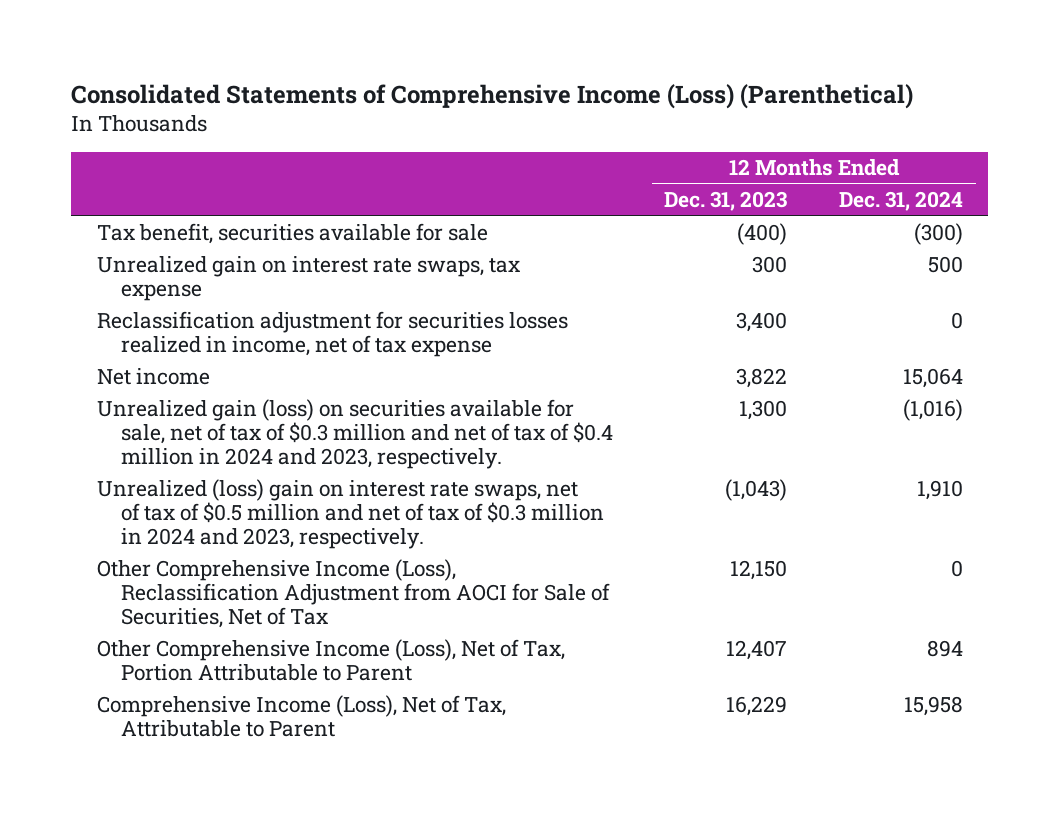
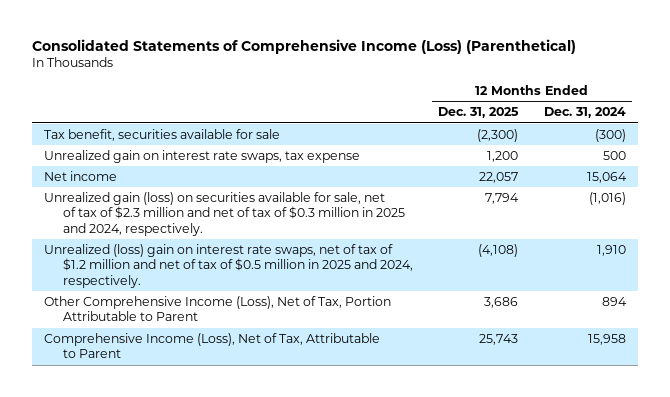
- | 12 Months Ended Dec. 31, 2023 | 12 Months Ended Dec. 31, 2024
+ | 12 Months Ended Dec. 31, 2025 | 12 Months Ended Dec. 31, 2024
- Reclassification adjustment for securities losses realized in income, net of tax expense | 3,400 | 0
- Unrealized gain (loss) on securities available for sale, net of tax of $0.3 million and net of tax of $0.4 million in 2024 and 2023, respectively. | 1,300 | (1,016)
- Unrealized (loss) gain on interest rate swaps, net of tax of $0.5 million and net of tax of $0.3 million in 2024 and 2023, respectively. | (1,043) | 1,910
- Other Comprehensive Income (Loss), Reclassification Adjustment from AOCI for Sale of Securities, Net of Tax | 12,150 | 0
+ Unrealized gain (loss) on securities available for sale, net of tax of $2.3 million and net of tax of $0.3 million in 2025 and 2024, respectively. | 7,794 | (1,016)
+ Unrealized (loss) gain on interest rate swaps, net of tax of $1.2 million and net of tax of $0.5 million in 2025 and 2024, respectively. | (4,108) | 1,910

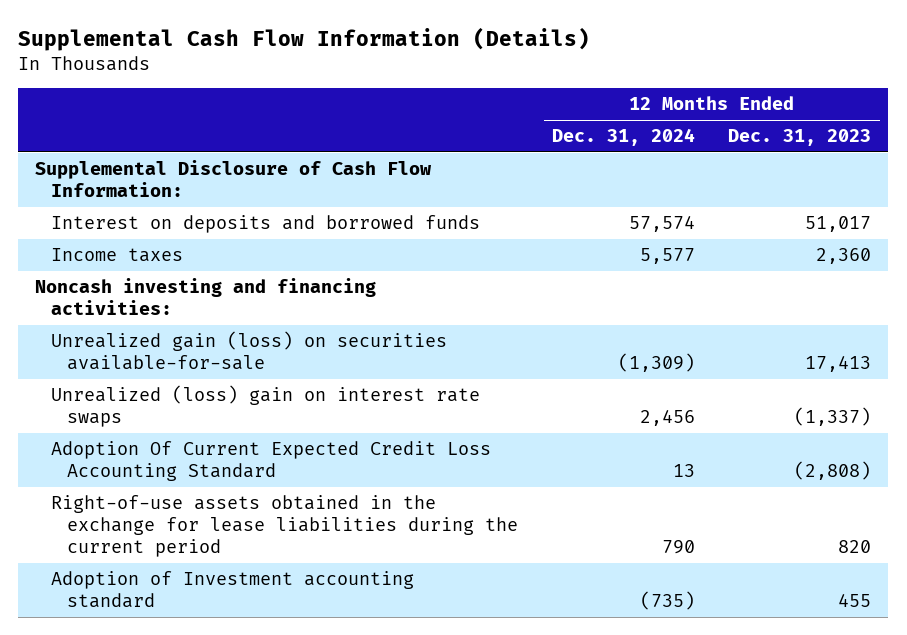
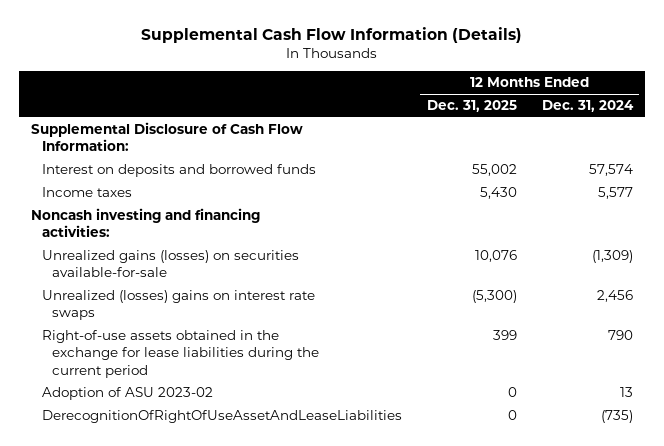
- | 12 Months Ended Dec. 31, 2024 | 12 Months Ended Dec. 31, 2023
+ | 12 Months Ended Dec. 31, 2025 | 12 Months Ended Dec. 31, 2024
- Unrealized gain (loss) on securities available-for-sale | (1,309) | 17,413
- Unrealized (loss) gain on interest rate swaps | 2,456 | (1,337)
- Adoption Of Current Expected Credit Loss Accounting Standard | 13 | (2,808)
+ Unrealized gains (losses) on securities available-for-sale | 10,076 | (1,309)
+ Unrealized (losses) gains on interest rate swaps | (5,300) | 2,456
- Adoption of Investment accounting standard | (735) | 455
+ Adoption of ASU 2023-02 | 0 | 13
+ DerecognitionOfRightOfUseAssetAndLeaseLiabilities | 0 | (735)

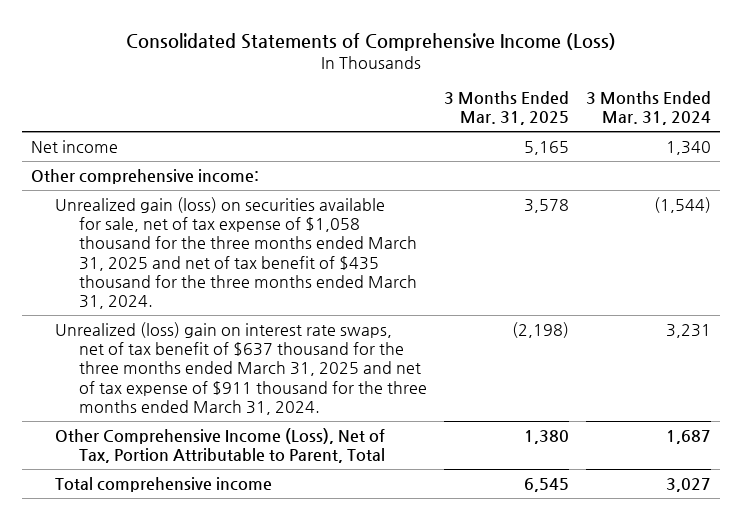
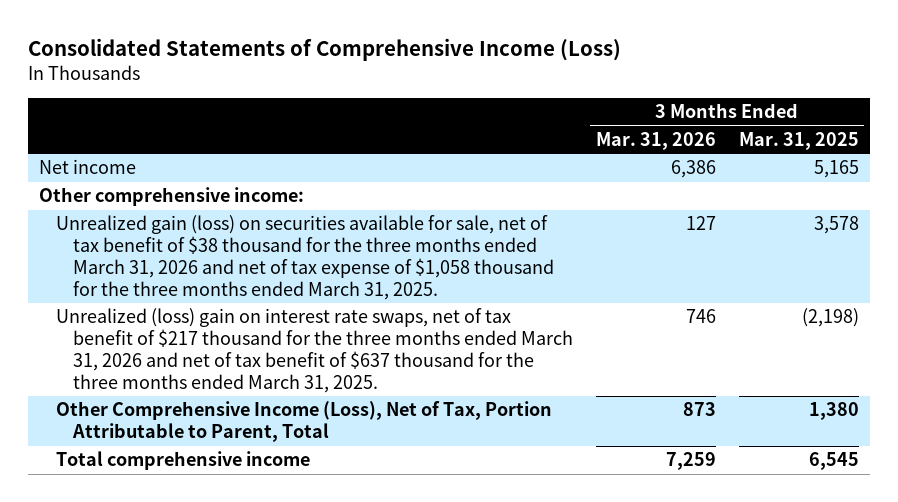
- | 3 Months Ended Mar. 31, 2025 | 3 Months Ended Mar. 31, 2024
+ | 3 Months Ended Mar. 31, 2026 | 3 Months Ended Mar. 31, 2025
- Unrealized gain (loss) on securities available for sale, net of tax expense of $1,058 thousand for the three months ended March 31, 2025 and net of tax benefit of $435 thousand for the three months ended March 31, 2024. | 3,578 | (1,544)
- Unrealized (loss) gain on interest rate swaps, net of tax benefit of $637 thousand for the three months ended March 31, 2025 and net of tax expense of $911 thousand for the three months ended March 31, 2024. | (2,198) | 3,231
+ Unrealized gain (loss) on securities available for sale, net of tax benefit of $38 thousand for the three months ended March 31, 2026 and net of tax expense of $1,058 thousand for the three months ended March 31, 2025. | 127 | 3,578
+ Unrealized (loss) gain on interest rate swaps, net of tax benefit of $217 thousand for the three months ended March 31, 2026 and net of tax benefit of $637 thousand for the three months ended March 31, 2025. | 746 | (2,198)

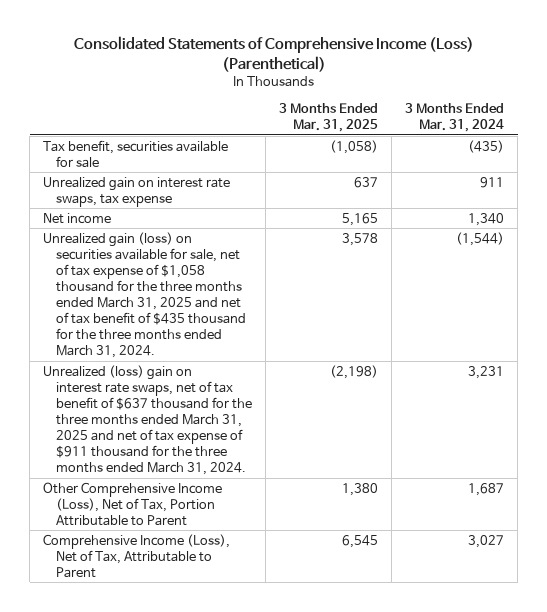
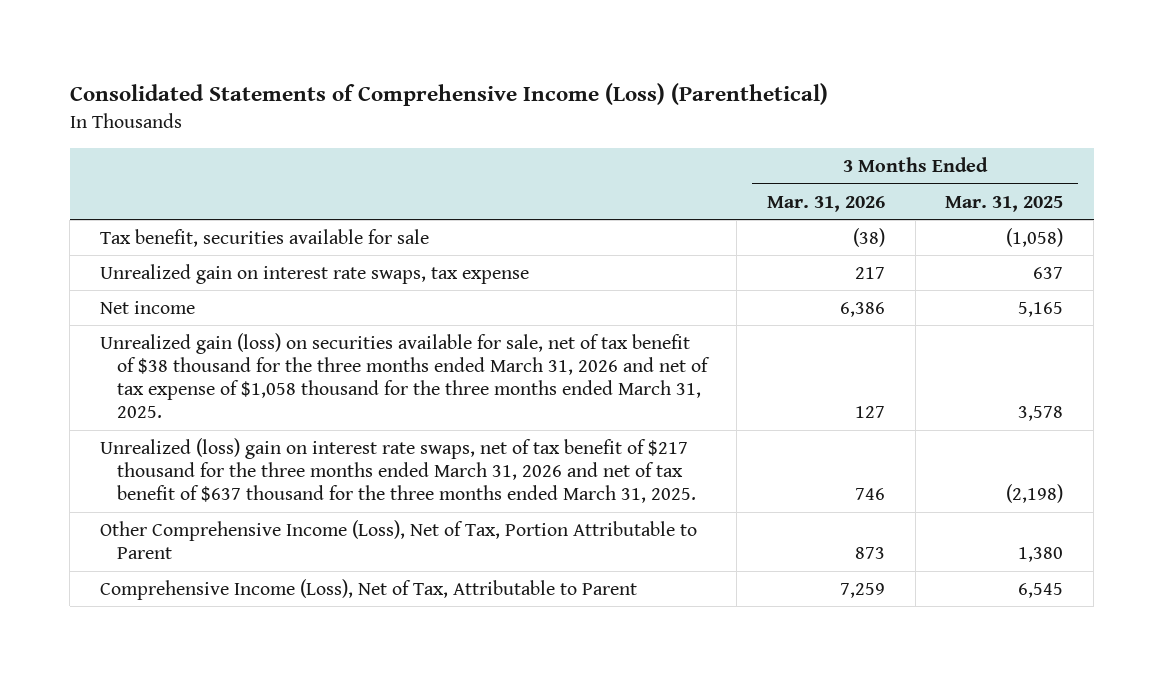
- | 3 Months Ended Mar. 31, 2025 | 3 Months Ended Mar. 31, 2024
+ | 3 Months Ended Mar. 31, 2026 | 3 Months Ended Mar. 31, 2025
- Unrealized gain (loss) on securities available for sale, net of tax expense of $1,058 thousand for the three months ended March 31, 2025 and net of tax benefit of $435 thousand for the three months ended March 31, 2024. | 3,578 | (1,544)
- Unrealized (loss) gain on interest rate swaps, net of tax benefit of $637 thousand for the three months ended March 31, 2025 and net of tax expense of $911 thousand for the three months ended March 31, 2024. | (2,198) | 3,231
+ Unrealized gain (loss) on securities available for sale, net of tax benefit of $38 thousand for the three months ended March 31, 2026 and net of tax expense of $1,058 thousand for the three months ended March 31, 2025. | 127 | 3,578
+ Unrealized (loss) gain on interest rate swaps, net of tax benefit of $217 thousand for the three months ended March 31, 2026 and net of tax benefit of $637 thousand for the three months ended March 31, 2025. | 746 | (2,198)

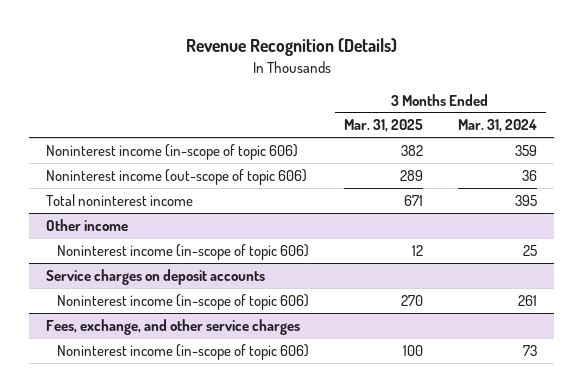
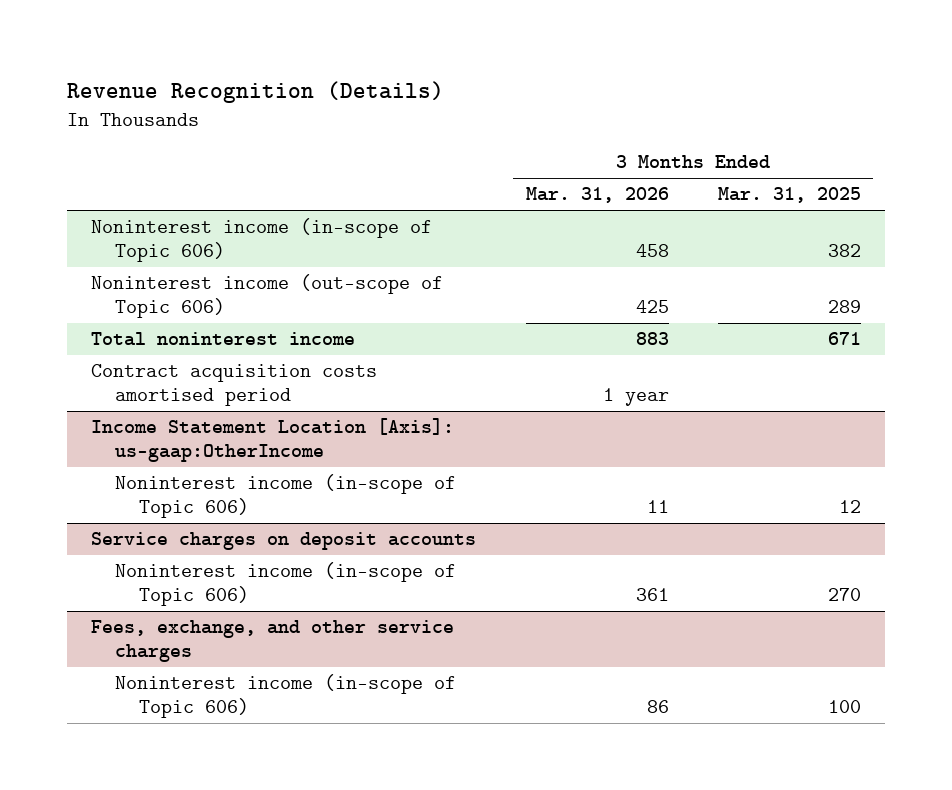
- | 3 Months Ended Mar. 31, 2025 | 3 Months Ended Mar. 31, 2024
+ | 3 Months Ended Mar. 31, 2026 | 3 Months Ended Mar. 31, 2025
- Noninterest income (in-scope of topic 606) | 382 | 359
- Noninterest income (out-scope of topic 606) | 289 | 36
+ Noninterest income (in-scope of Topic 606) | 458 | 382
+ Noninterest income (out-scope of Topic 606) | 425 | 289
- Other income
- Noninterest income (in-scope of topic 606) | 12 | 25
+ Contract acquisition costs amortised period | 1 year |
+ Income Statement Location [Axis]: us-gaap:OtherIncome
+ Noninterest income (in-scope of Topic 606) | 11 | 12
@ Service charges on deposit accounts
- Noninterest income (in-scope of topic 606) | 270 | 261
+ Noninterest income (in-scope of Topic 606) | 361 | 270
@ Fees, exchange, and other service charges
- Noninterest income (in-scope of topic 606) | 100 | 73
+ Noninterest income (in-scope of Topic 606) | 86 | 100

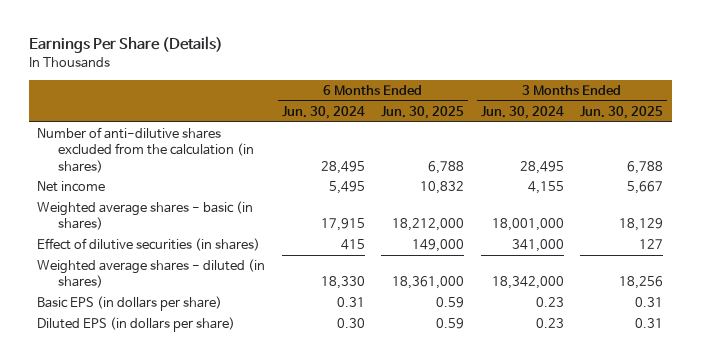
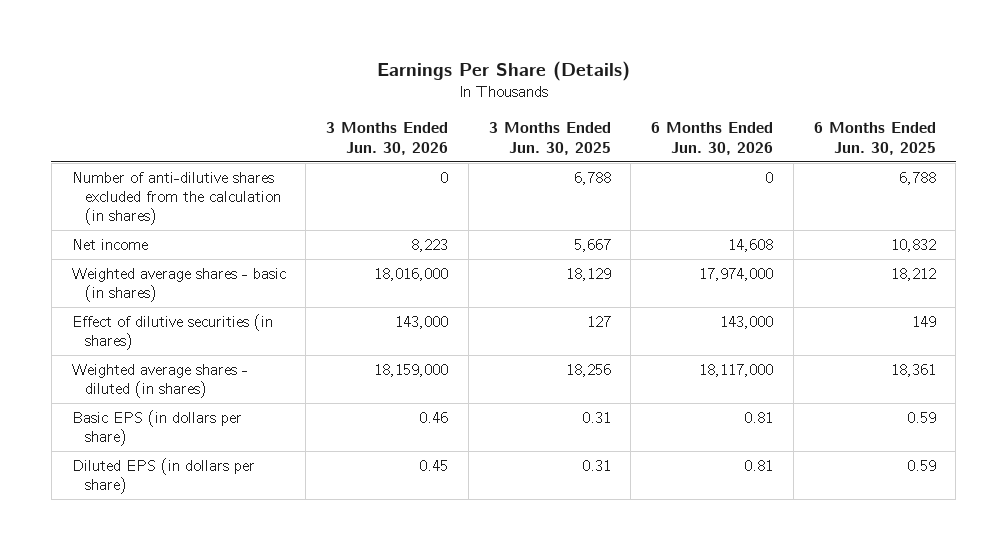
- | 6 Months Ended Jun. 30, 2024 | 6 Months Ended Jun. 30, 2025 | 3 Months Ended Jun. 30, 2024 | 3 Months Ended Jun. 30, 2025
+ | 3 Months Ended Jun. 30, 2026 | 3 Months Ended Jun. 30, 2025 | 6 Months Ended Jun. 30, 2026 | 6 Months Ended Jun. 30, 2025
- Weighted average shares - basic (in shares) | 17,915 | 18,212,000 | 18,001,000 | 18,129
- Effect of dilutive securities (in shares) | 415 | 149,000 | 341,000 | 127
- Weighted average shares - diluted (in shares) | 18,330 | 18,361,000 | 18,342,000 | 18,256
+ Weighted average shares - basic (in shares) | 18,016,000 | 18,129 | 17,974,000 | 18,212
+ Effect of dilutive securities (in shares) | 143,000 | 127 | 143,000 | 149
+ Weighted average shares - diluted (in shares) | 18,159,000 | 18,256 | 18,117,000 | 18,361

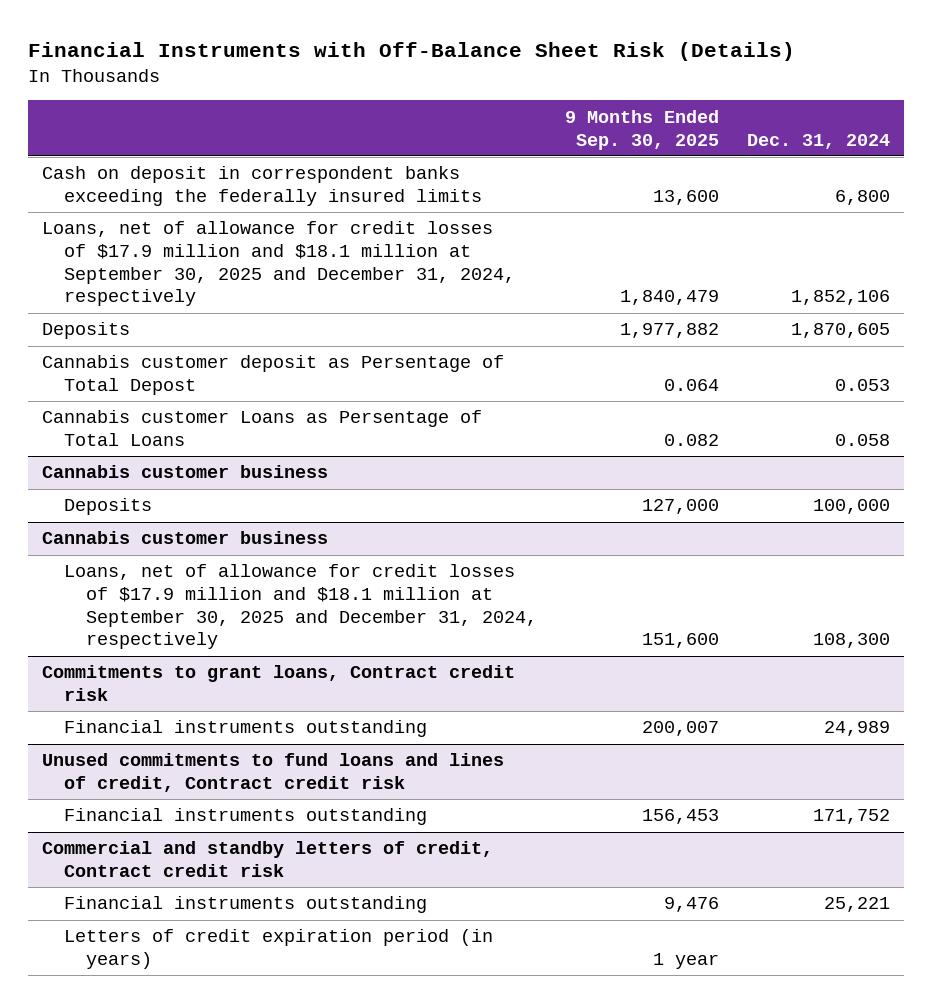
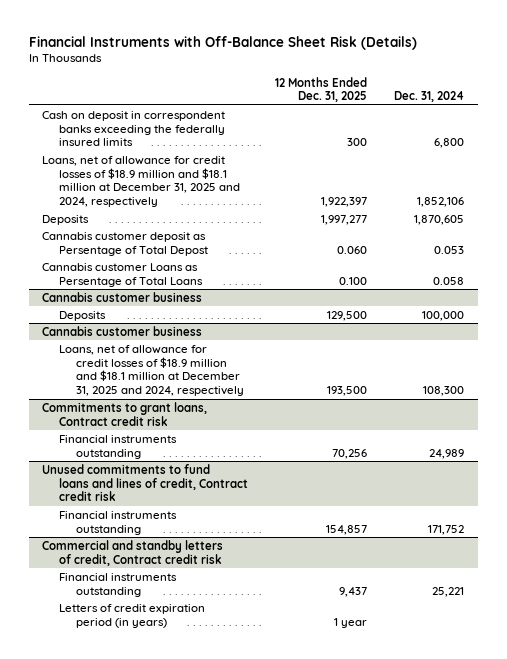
- | 9 Months Ended Sep. 30, 2025 | Dec. 31, 2024
+ | 12 Months Ended Dec. 31, 2025 | Dec. 31, 2024
- Loans, net of allowance for credit losses of $17.9 million and $18.1 million at September 30, 2025 and December 31, 2024, respectively | 1,840,479 | 1,852,106
+ Loans, net of allowance for credit losses of $18.9 million and $18.1 million at December 31, 2025 and 2024, respectively | 1,922,397 | 1,852,106
@ Cannabis customer business
- Loans, net of allowance for credit losses of $17.9 million and $18.1 million at September 30, 2025 and December 31, 2024, respectively | 151,600 | 108,300
+ Loans, net of allowance for credit losses of $18.9 million and $18.1 million at December 31, 2025 and 2024, respectively | 193,500 | 108,300

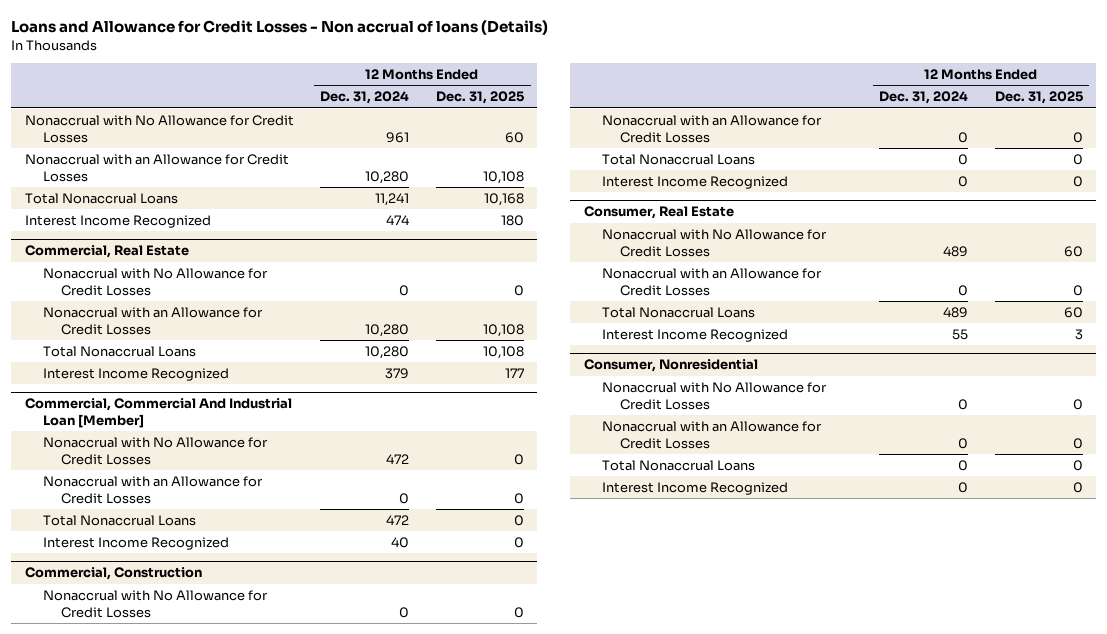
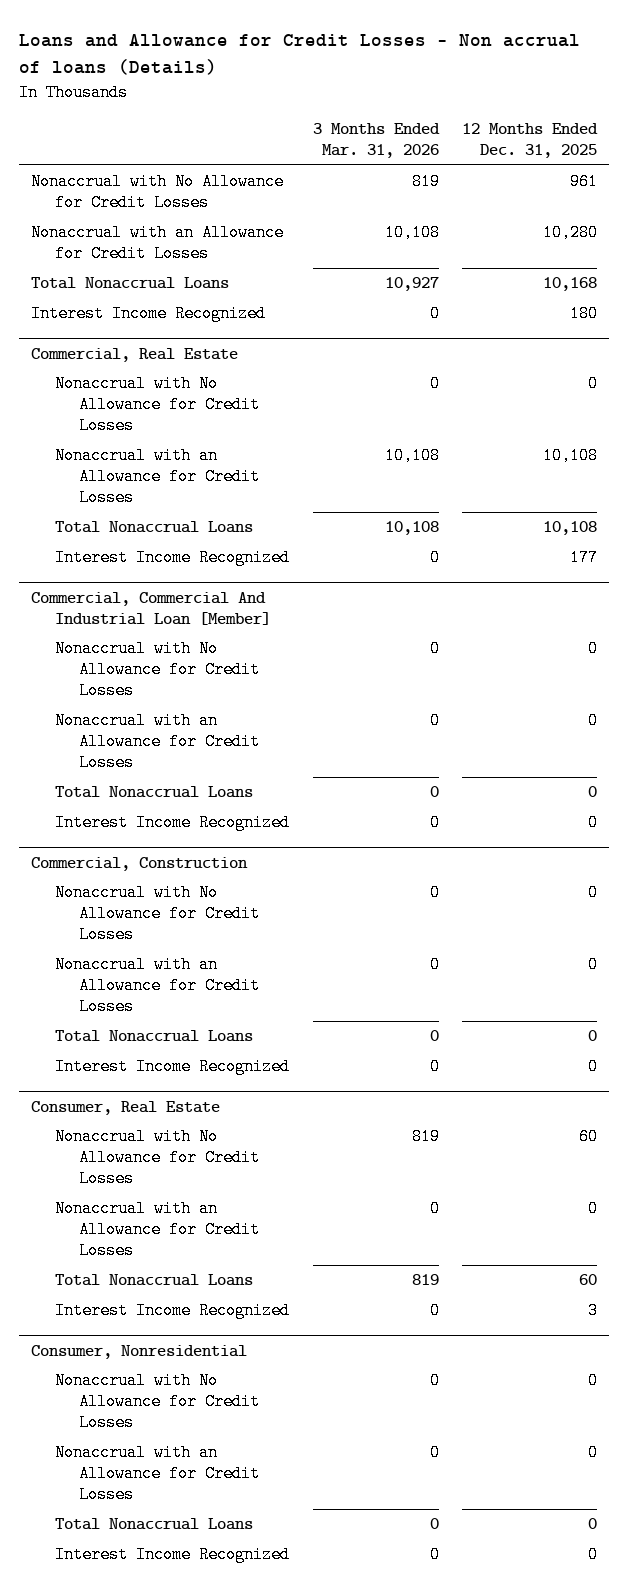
- | 12 Months Ended Dec. 31, 2024 | 12 Months Ended Dec. 31, 2025
+ | 3 Months Ended Mar. 31, 2026 | 12 Months Ended Dec. 31, 2025
- Nonaccrual with No Allowance for Credit Losses | 961 | 60
- Nonaccrual with an Allowance for Credit Losses | 10,280 | 10,108
+ Nonaccrual with No Allowance for Credit Losses | 819 | 961
+ Nonaccrual with an Allowance for Credit Losses | 10,108 | 10,280

